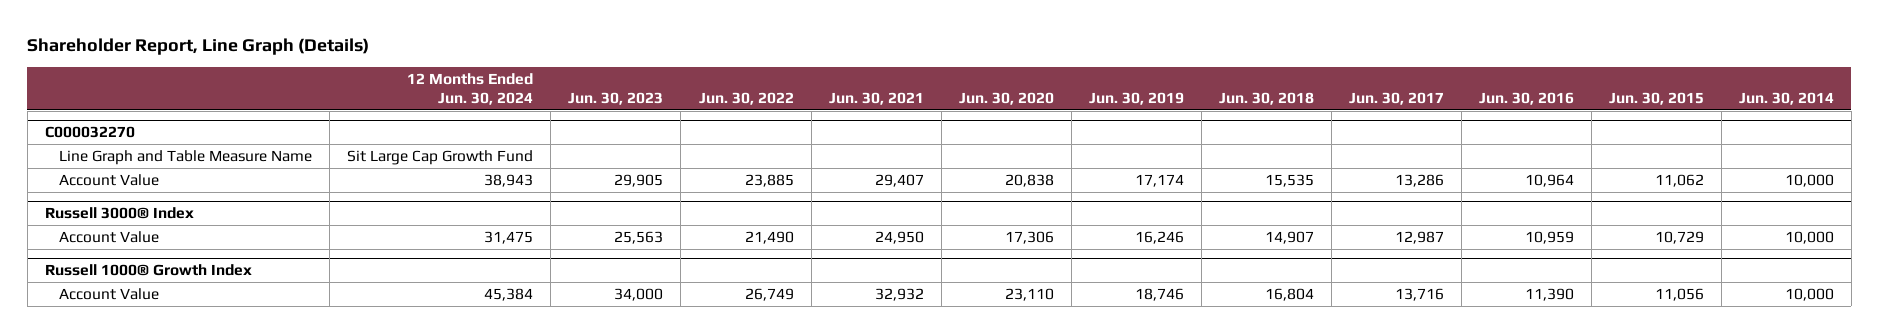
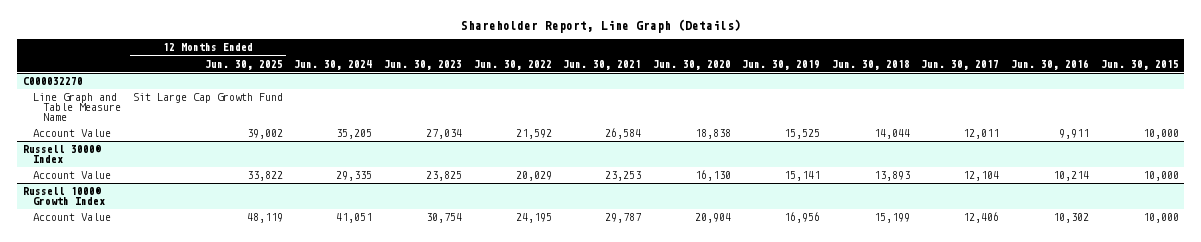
- | 12 Months Ended Jun. 30, 2024 | Jun. 30, 2023 | Jun. 30, 2022 | Jun. 30, 2021 | Jun. 30, 2020 | Jun. 30, 2019 | Jun. 30, 2018 | Jun. 30, 2017 | Jun. 30, 2016 | Jun. 30, 2015 | Jun. 30, 2014
+ | 12 Months Ended Jun. 30, 2025 | Jun. 30, 2024 | Jun. 30, 2023 | Jun. 30, 2022 | Jun. 30, 2021 | Jun. 30, 2020 | Jun. 30, 2019 | Jun. 30, 2018 | Jun. 30, 2017 | Jun. 30, 2016 | Jun. 30, 2015
@ C000032270
- Account Value | 38,943 | 29,905 | 23,885 | 29,407 | 20,838 | 17,174 | 15,535 | 13,286 | 10,964 | 11,062 | 10,000
+ Account Value | 39,002 | 35,205 | 27,034 | 21,592 | 26,584 | 18,838 | 15,525 | 14,044 | 12,011 | 9,911 | 10,000
@ Russell 3000® Index
- Account Value | 31,475 | 25,563 | 21,490 | 24,950 | 17,306 | 16,246 | 14,907 | 12,987 | 10,959 | 10,729 | 10,000
+ Account Value | 33,822 | 29,335 | 23,825 | 20,029 | 23,253 | 16,130 | 15,141 | 13,893 | 12,104 | 10,214 | 10,000
@ Russell 1000® Growth Index
- Account Value | 45,384 | 34,000 | 26,749 | 32,932 | 23,110 | 18,746 | 16,804 | 13,716 | 11,390 | 11,056 | 10,000
+ Account Value | 48,119 | 41,051 | 30,754 | 24,195 | 29,787 | 20,904 | 16,956 | 15,199 | 12,406 | 10,302 | 10,000

